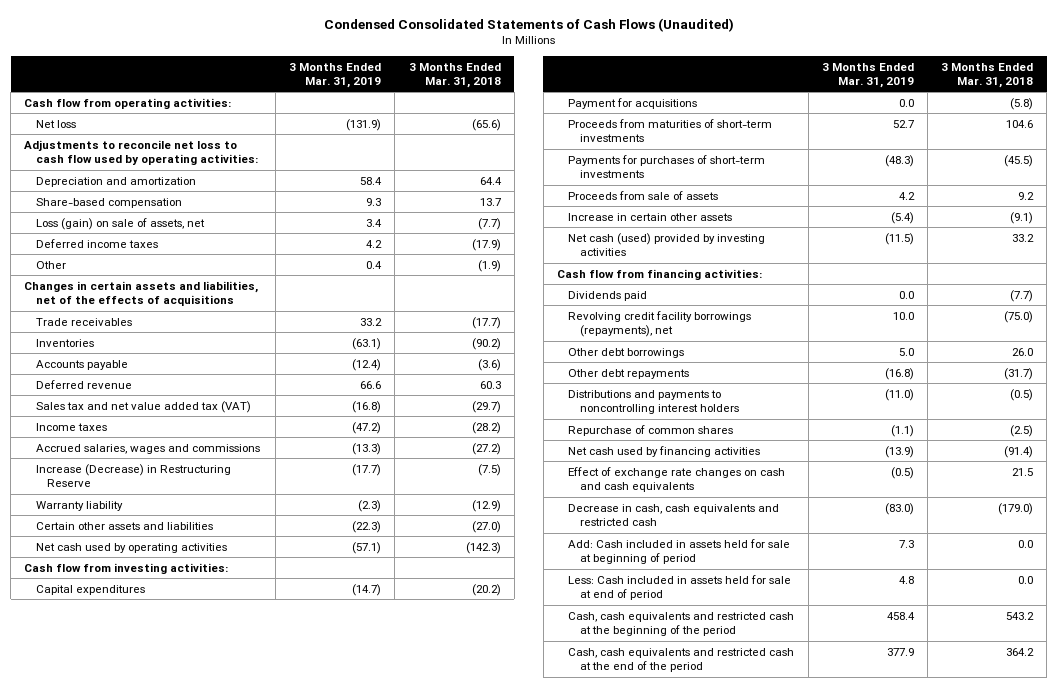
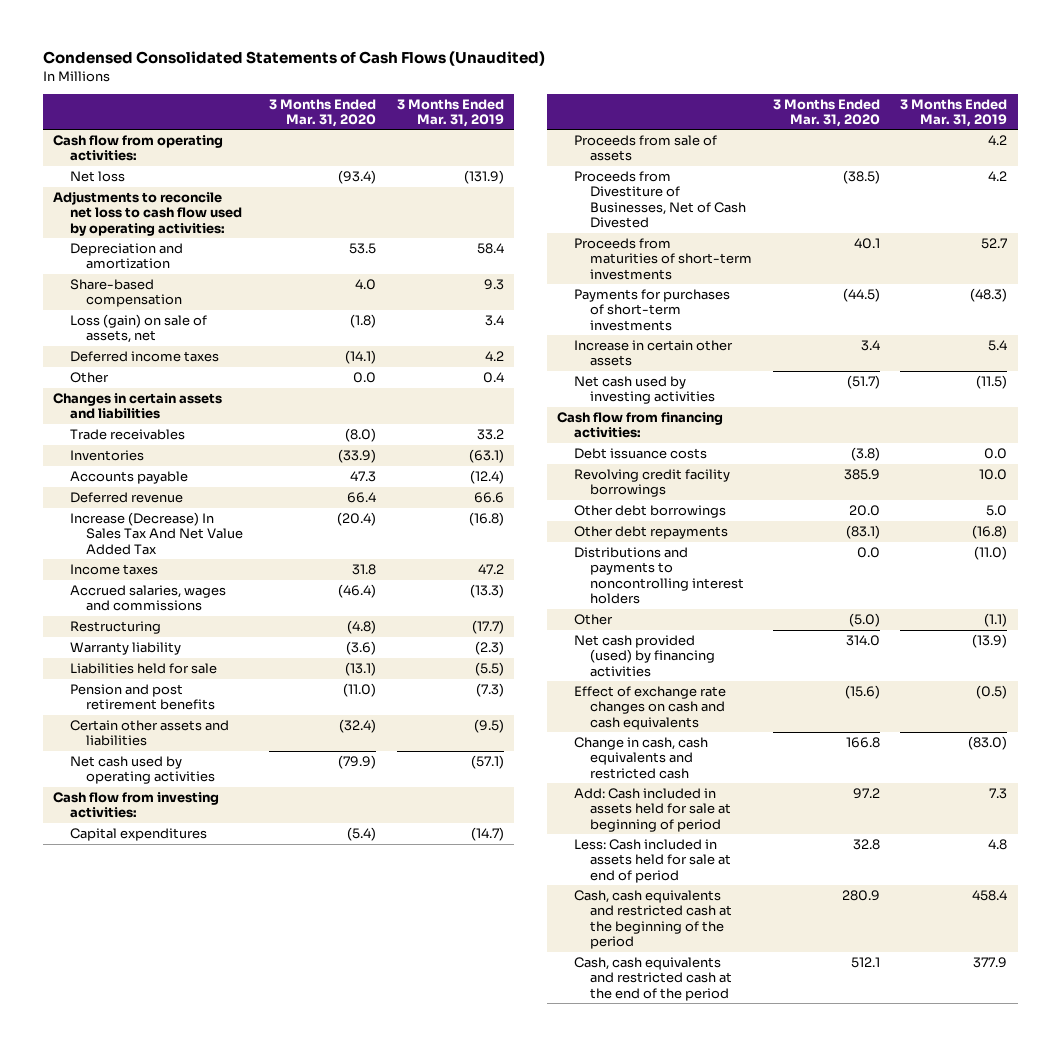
- | 3 Months Ended Mar. 31, 2019 | 3 Months Ended Mar. 31, 2018
+ | 3 Months Ended Mar. 31, 2020 | 3 Months Ended Mar. 31, 2019
- Changes in certain assets and liabilities, net of the effects of acquisitions
+ Changes in certain assets and liabilities
- Sales tax and net value added tax (VAT) | (16.8) | (29.7)
- Income taxes | (47.2) | (28.2)
+ Increase (Decrease) In Sales Tax And Net Value Added Tax | (20.4) | (16.8)
+ Income taxes | 31.8 | 47.2
- Increase (Decrease) in Restructuring Reserve | (17.7) | (7.5)
+ Restructuring | (4.8) | (17.7)
- Certain other assets and liabilities | (22.3) | (27.0)
+ Liabilities held for sale | (13.1) | (5.5)
+ Pension and post retirement benefits | (11.0) | (7.3)
+ Certain other assets and liabilities | (32.4) | (9.5)
- Payment for acquisitions | 0.0 | (5.8)
moved up: Proceeds from sale of assets | | 4.2
+ Proceeds from Divestiture of Businesses, Net of Cash Divested | (38.5) | 4.2
- Increase in certain other assets | (5.4) | (9.1)
- Net cash (used) provided by investing activities | (11.5) | 33.2
+ Increase in certain other assets | 3.4 | 5.4
+ Net cash used by investing activities | (51.7) | (11.5)
- Dividends paid | 0.0 | (7.7)
- Revolving credit facility borrowings (repayments), net | 10.0 | (75.0)
+ Debt issuance costs | (3.8) | 0.0
+ Revolving credit facility borrowings | 385.9 | 10.0
- Repurchase of common shares | (1.1) | (2.5)
- Net cash used by financing activities | (13.9) | (91.4)
+ Other | (5.0) | (1.1)
+ Net cash provided (used) by financing activities | 314.0 | (13.9)
- Decrease in cash, cash equivalents and restricted cash | (83.0) | (179.0)
+ Change in cash, cash equivalents and restricted cash | 166.8 | (83.0)

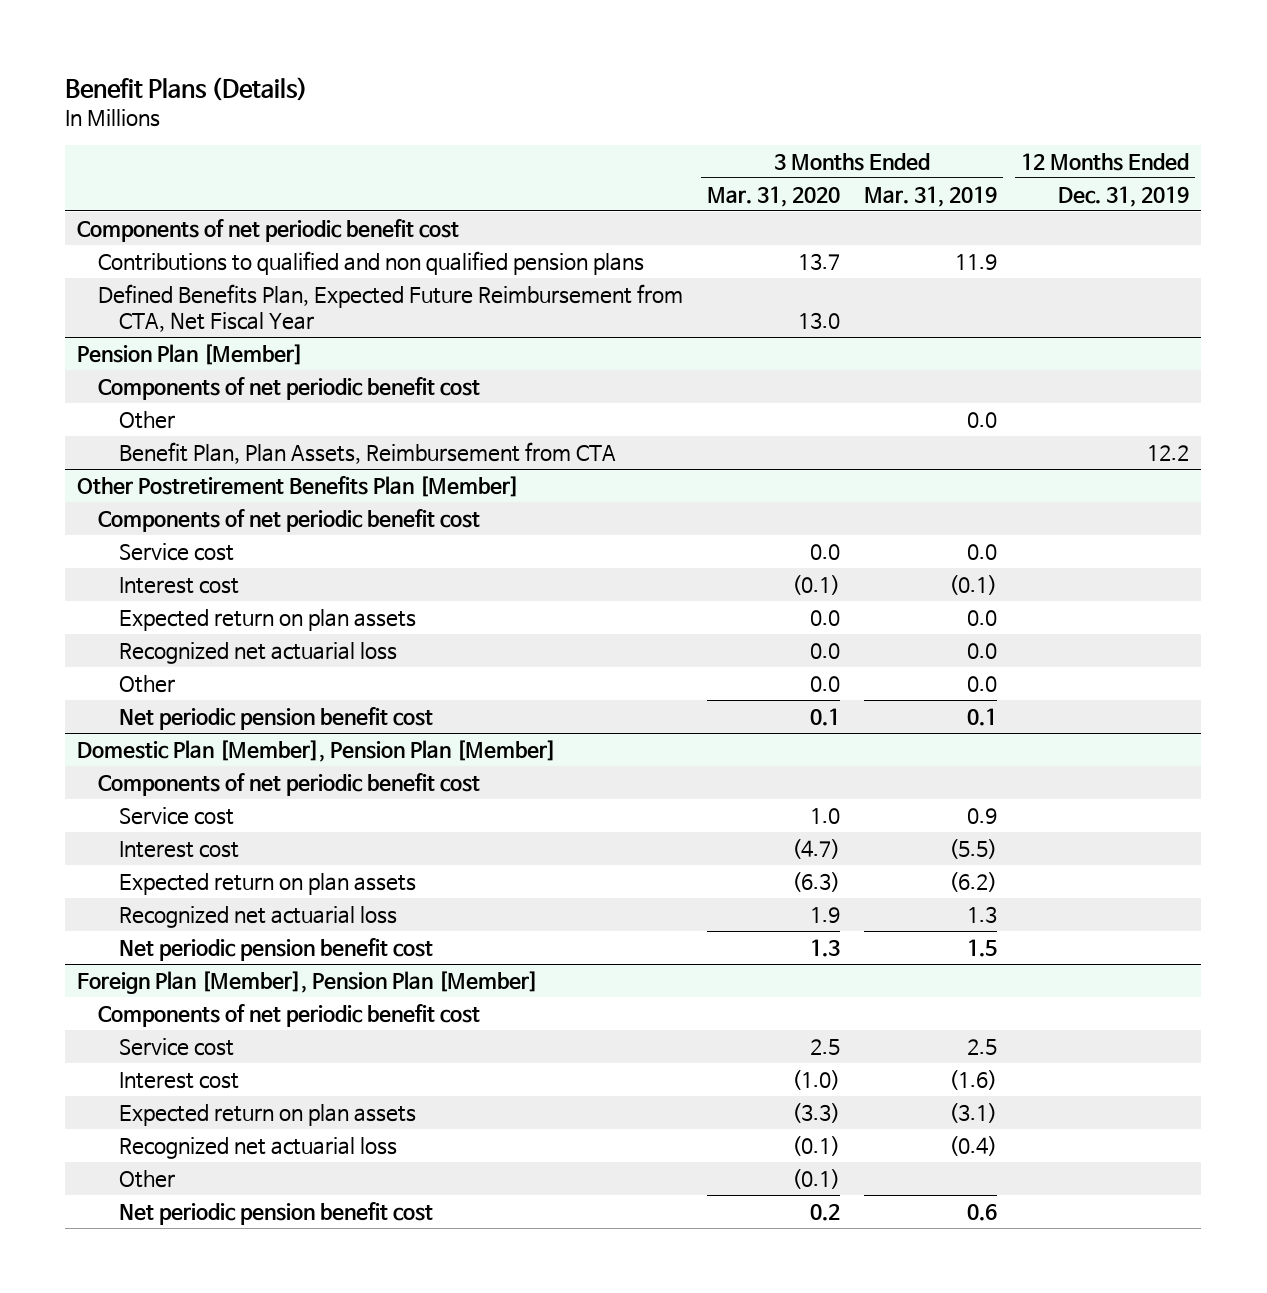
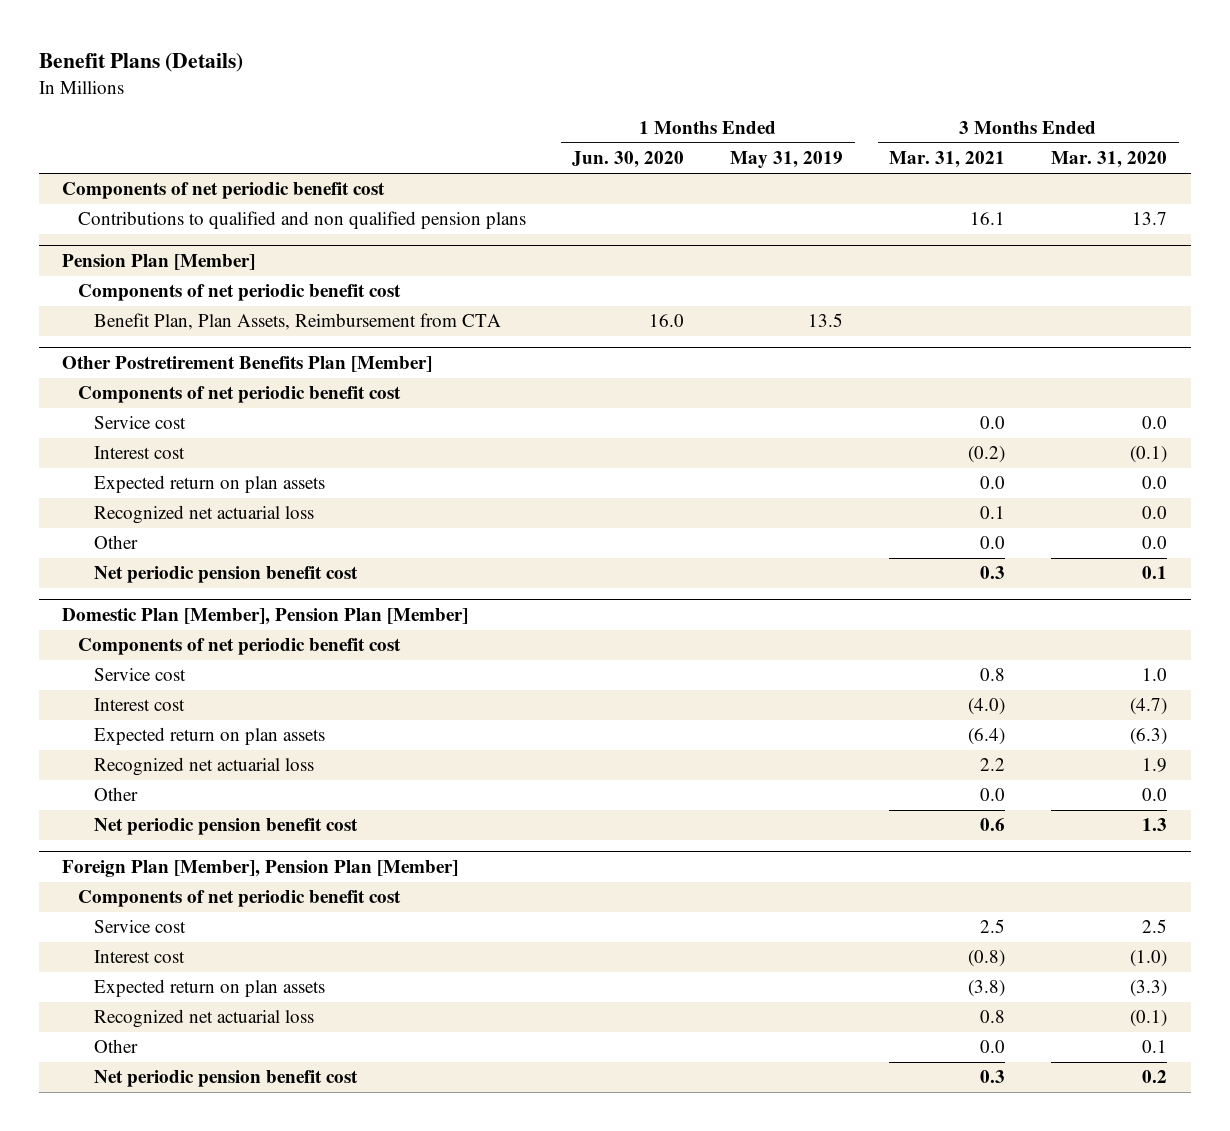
- | 3 Months Ended Mar. 31, 2020 | 3 Months Ended Mar. 31, 2019 | 12 Months Ended Dec. 31, 2019
+ | 1 Months Ended Jun. 30, 2020 | 1 Months Ended May 31, 2019 | 3 Months Ended Mar. 31, 2021 | 3 Months Ended Mar. 31, 2020
- Defined Benefits Plan, Expected Future Reimbursement from CTA, Net Fiscal Year | 13.0 | |
@ Pension Plan [Member]
- Other | | 0.0 |
@ Domestic Plan [Member], Pension Plan [Member]
+ Other | | | 0.0 | 0.0
@ Foreign Plan [Member], Pension Plan [Member]
- Other | (0.1) | |
+ Other | | | 0.0 | 0.1

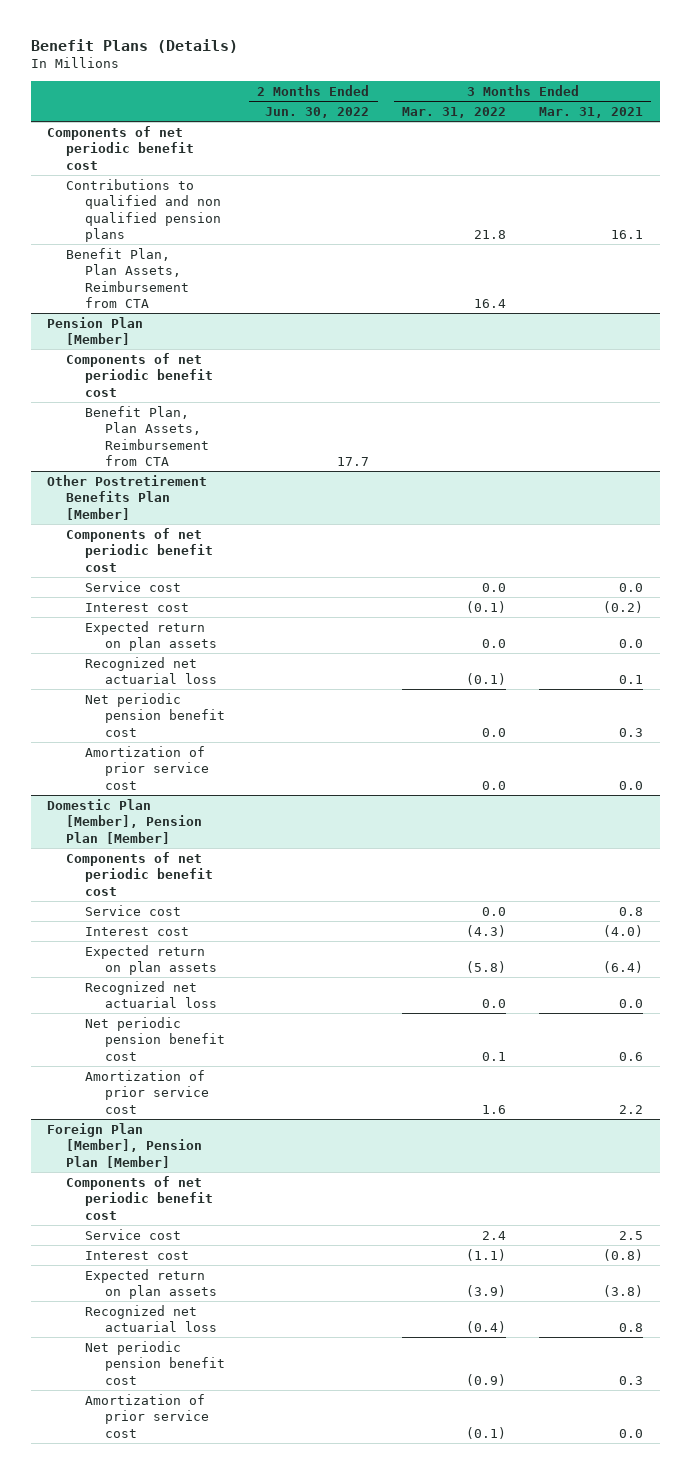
- | 1 Months Ended Jun. 30, 2020 | 1 Months Ended May 31, 2019 | 3 Months Ended Mar. 31, 2021 | 3 Months Ended Mar. 31, 2020
+ | 2 Months Ended Jun. 30, 2022 | 3 Months Ended Mar. 31, 2022 | 3 Months Ended Mar. 31, 2021
+ Benefit Plan, Plan Assets, Reimbursement from CTA | | 16.4 |
@ Other Postretirement Benefits Plan [Member]
- Other | | | 0.0 | 0.0
+ Amortization of prior service cost | | 0.0 | 0.0
@ Domestic Plan [Member], Pension Plan [Member]
- Recognized net actuarial loss | | | 2.2 | 1.9
- Other | | | 0.0 | 0.0
+ Recognized net actuarial loss | | 0.0 | 0.0
+ Amortization of prior service cost | | 1.6 | 2.2
@ Foreign Plan [Member], Pension Plan [Member]
- Other | | | 0.0 | 0.1
+ Amortization of prior service cost | | (0.1) | 0.0

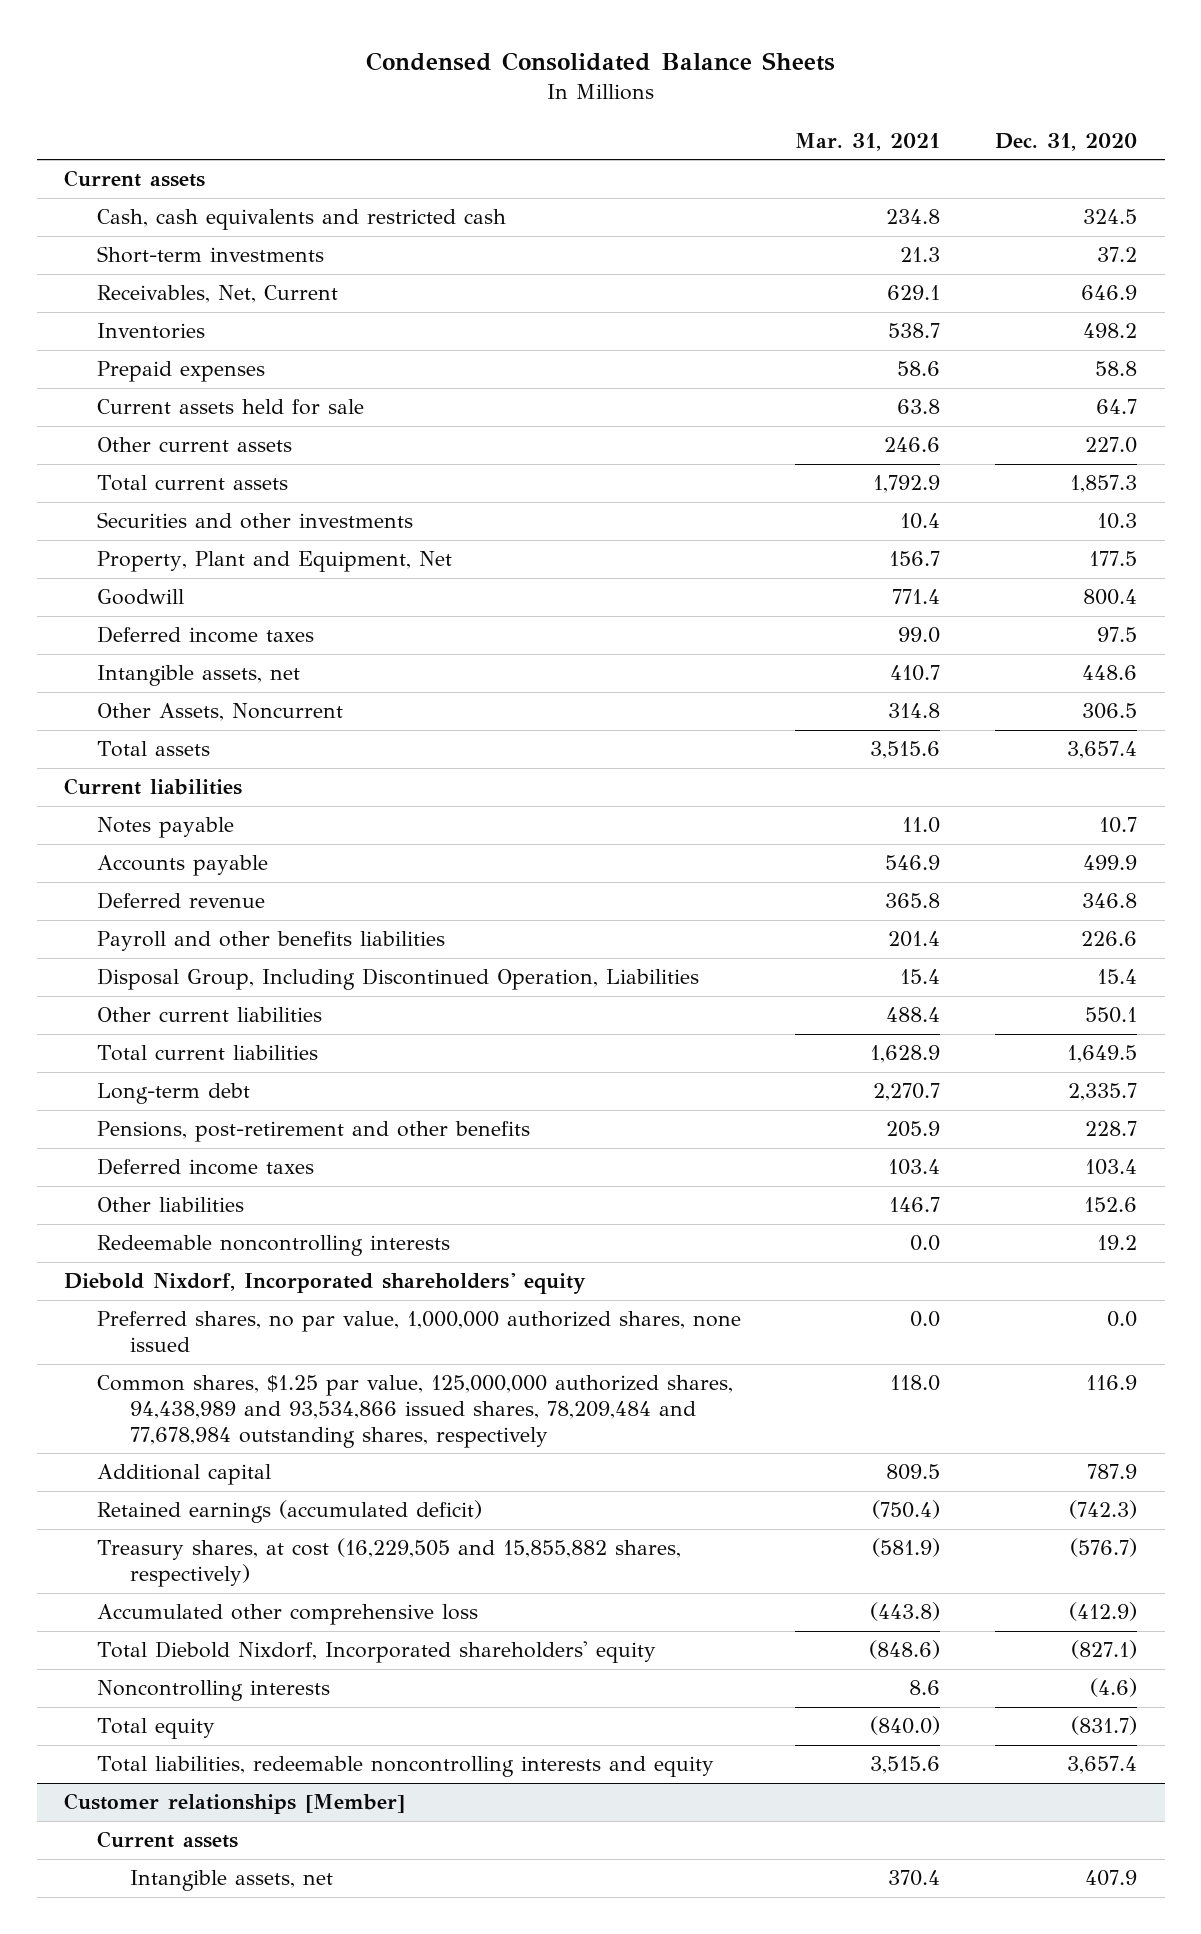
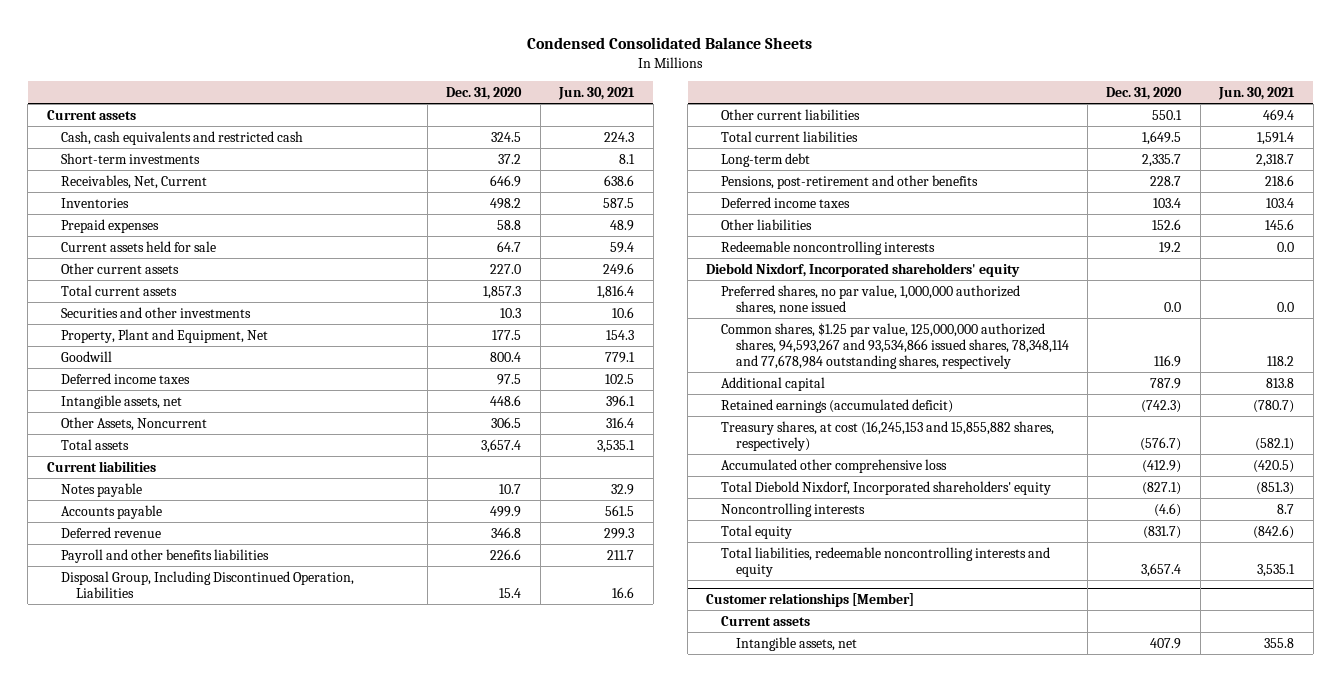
- | Mar. 31, 2021 | Dec. 31, 2020
+ | Dec. 31, 2020 | Jun. 30, 2021
- Common shares, $1.25 par value, 125,000,000 authorized shares, 94,438,989 and 93,534,866 issued shares, 78,209,484 and 77,678,984 outstanding shares, respectively | 118.0 | 116.9
+ Common shares, $1.25 par value, 125,000,000 authorized shares, 94,593,267 and 93,534,866 issued shares, 78,348,114 and 77,678,984 outstanding shares, respectively | 116.9 | 118.2
- Treasury shares, at cost (16,229,505 and 15,855,882 shares, respectively) | (581.9) | (576.7)
+ Treasury shares, at cost (16,245,153 and 15,855,882 shares, respectively) | (576.7) | (582.1)

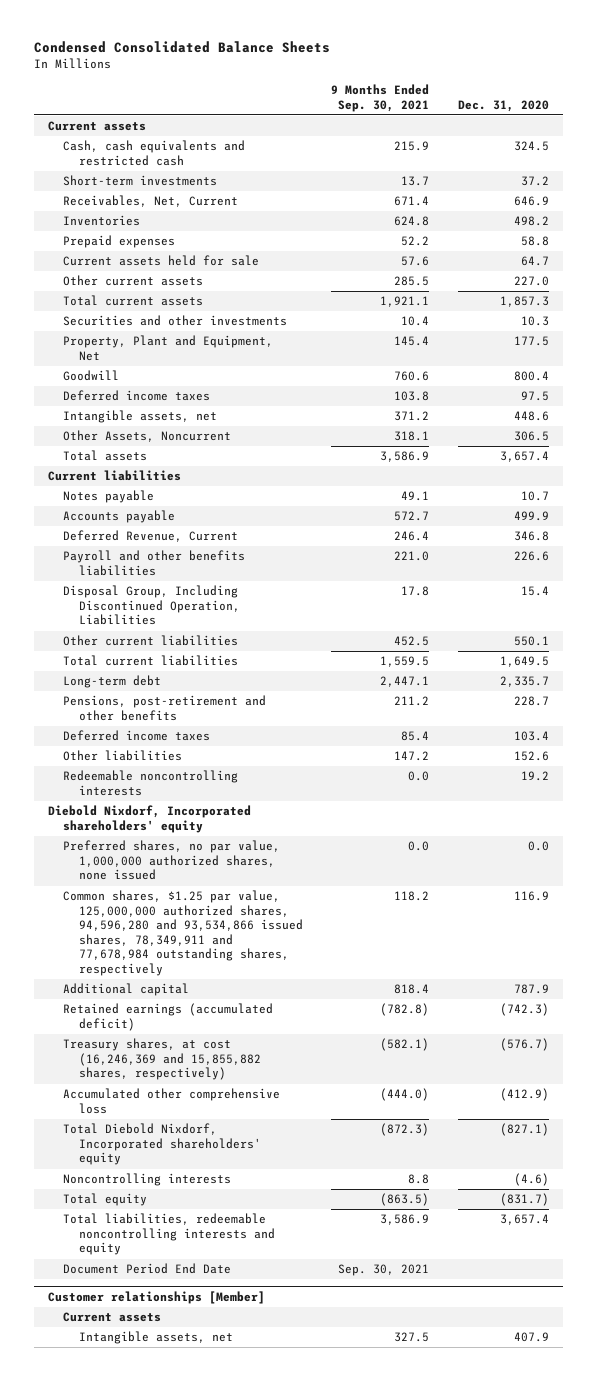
- | Dec. 31, 2020 | Jun. 30, 2021
+ | 9 Months Ended Sep. 30, 2021 | Dec. 31, 2020
- Deferred revenue | 346.8 | 299.3
+ Deferred Revenue, Current | 246.4 | 346.8
- Common shares, $1.25 par value, 125,000,000 authorized shares, 94,593,267 and 93,534,866 issued shares, 78,348,114 and 77,678,984 outstanding shares, respectively | 116.9 | 118.2
+ Common shares, $1.25 par value, 125,000,000 authorized shares, 94,596,280 and 93,534,866 issued shares, 78,349,911 and 77,678,984 outstanding shares, respectively | 118.2 | 116.9
- Treasury shares, at cost (16,245,153 and 15,855,882 shares, respectively) | (576.7) | (582.1)
+ Treasury shares, at cost (16,246,369 and 15,855,882 shares, respectively) | (582.1) | (576.7)
+ Document Period End Date | Sep. 30, 2021 |

